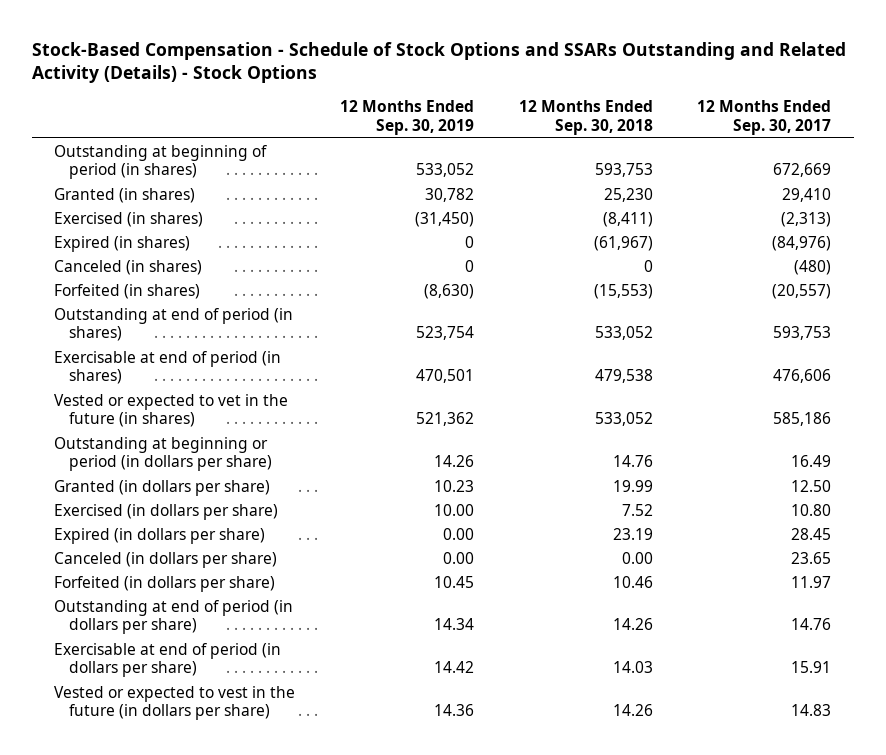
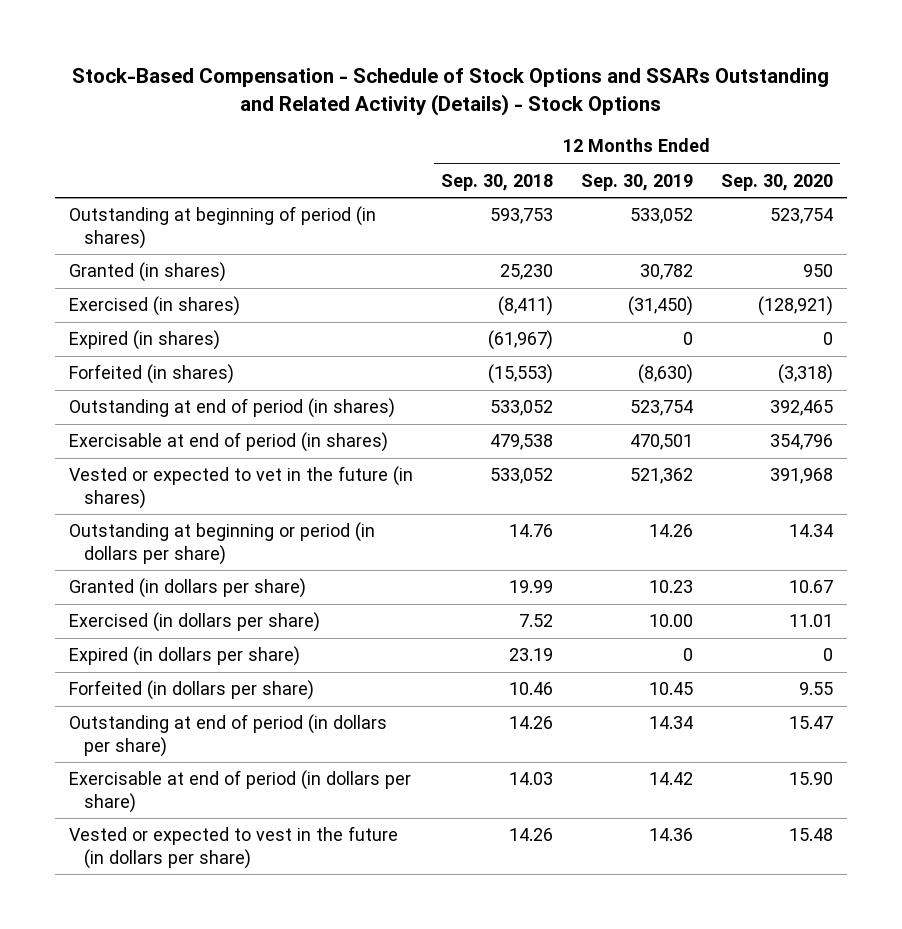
- | 12 Months Ended Sep. 30, 2019 | 12 Months Ended Sep. 30, 2018 | 12 Months Ended Sep. 30, 2017
+ | 12 Months Ended Sep. 30, 2018 | 12 Months Ended Sep. 30, 2019 | 12 Months Ended Sep. 30, 2020
- Canceled (in shares) | 0 | 0 | (480)
- Expired (in dollars per share) | 0.00 | 23.19 | 28.45
- Canceled (in dollars per share) | 0.00 | 0.00 | 23.65
+ Expired (in dollars per share) | 23.19 | 0 | 0

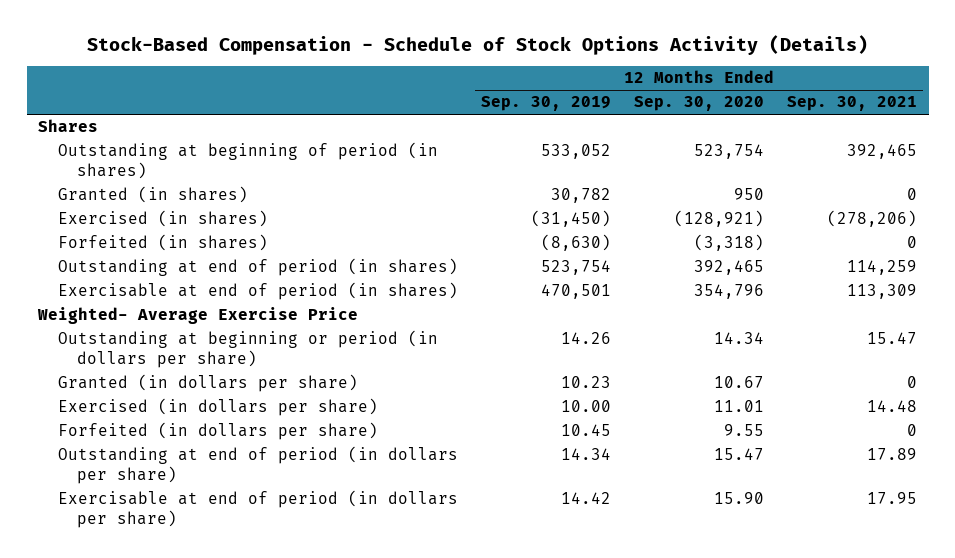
- Stock-Based Compensation - Schedule of Stock Options and SSARs Outstanding and Related Activity (Details) - Stock Options
+ Stock-Based Compensation - Schedule of Stock Options Activity (Details)
- | 12 Months Ended Sep. 30, 2018 | 12 Months Ended Sep. 30, 2019 | 12 Months Ended Sep. 30, 2020
+ | 12 Months Ended Sep. 30, 2019 | 12 Months Ended Sep. 30, 2020 | 12 Months Ended Sep. 30, 2021
+ Shares
- Expired (in shares) | (61,967) | 0 | 0
- Vested or expected to vet in the future (in shares) | 533,052 | 521,362 | 391,968
+ Weighted- Average Exercise Price
- Expired (in dollars per share) | 23.19 | 0 | 0
- Vested or expected to vest in the future (in dollars per share) | 14.26 | 14.36 | 15.48

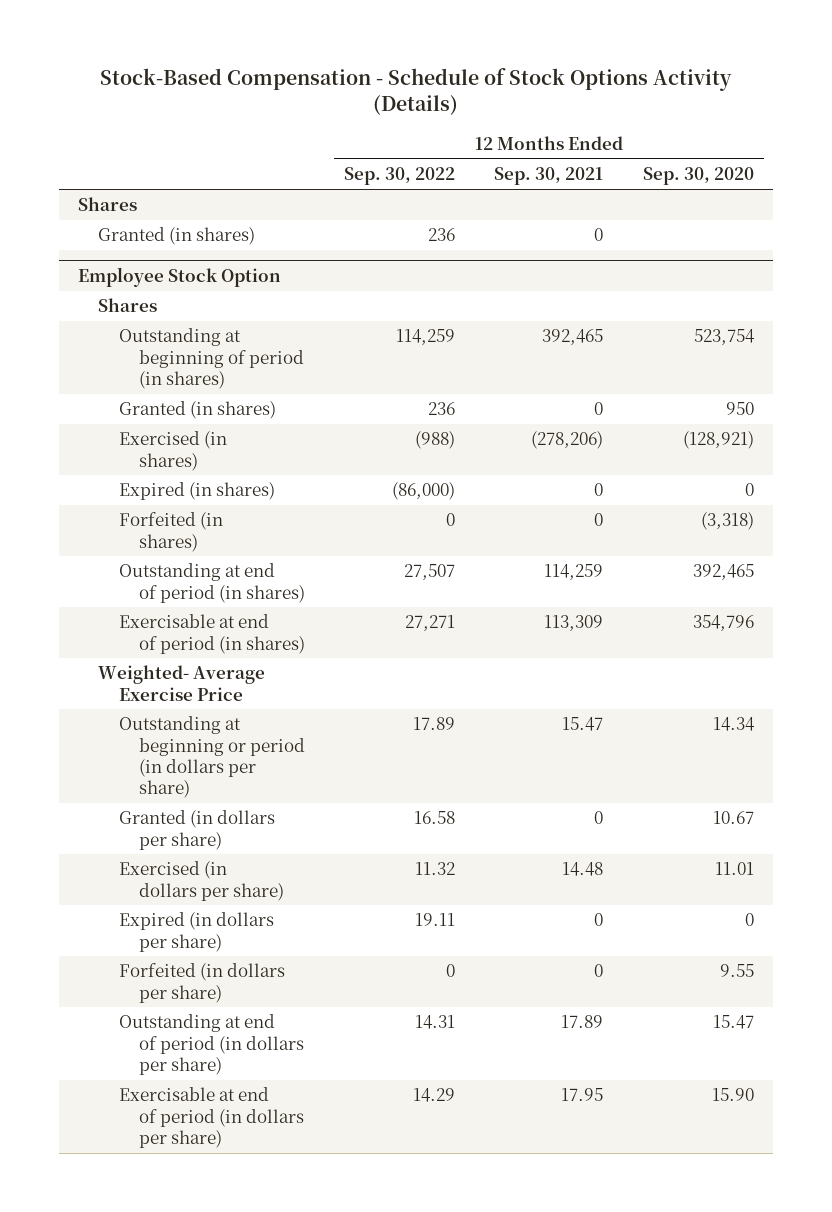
- | 12 Months Ended Sep. 30, 2019 | 12 Months Ended Sep. 30, 2020 | 12 Months Ended Sep. 30, 2021
+ | 12 Months Ended Sep. 30, 2022 | 12 Months Ended Sep. 30, 2021 | 12 Months Ended Sep. 30, 2020
+ Granted (in shares) | 236 | 0 |
+ Employee Stock Option
+ Shares
+ Expired (in shares) | (86,000) | 0 | 0
+ Expired (in dollars per share) | 19.11 | 0 | 0

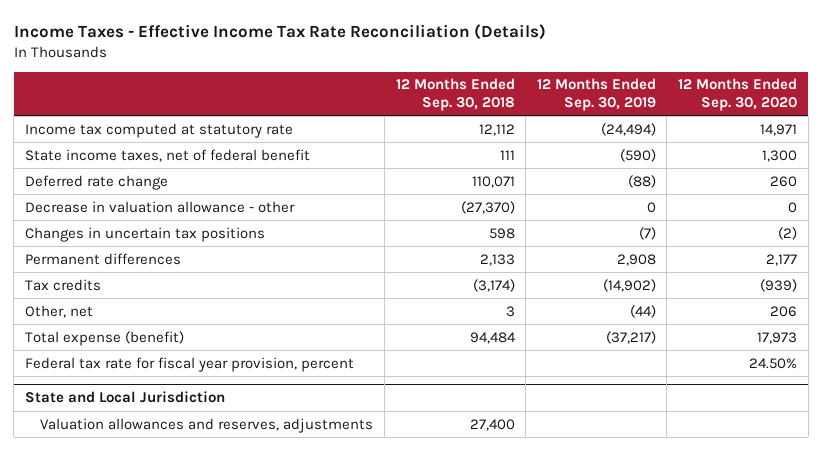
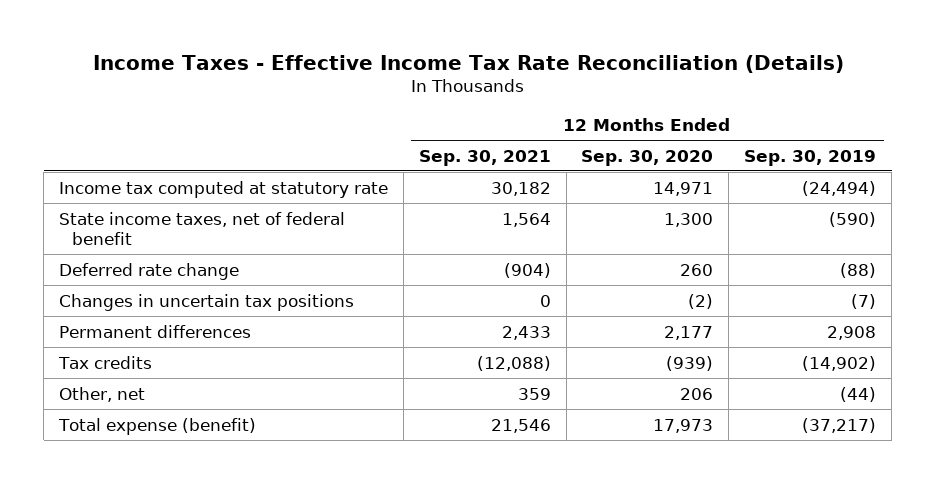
- | 12 Months Ended Sep. 30, 2018 | 12 Months Ended Sep. 30, 2019 | 12 Months Ended Sep. 30, 2020
+ | 12 Months Ended Sep. 30, 2021 | 12 Months Ended Sep. 30, 2020 | 12 Months Ended Sep. 30, 2019
- Decrease in valuation allowance - other | (27,370) | 0 | 0
- Federal tax rate for fiscal year provision, percent | | | 24.50%
- State and Local Jurisdiction
- Valuation allowances and reserves, adjustments | 27,400 | |

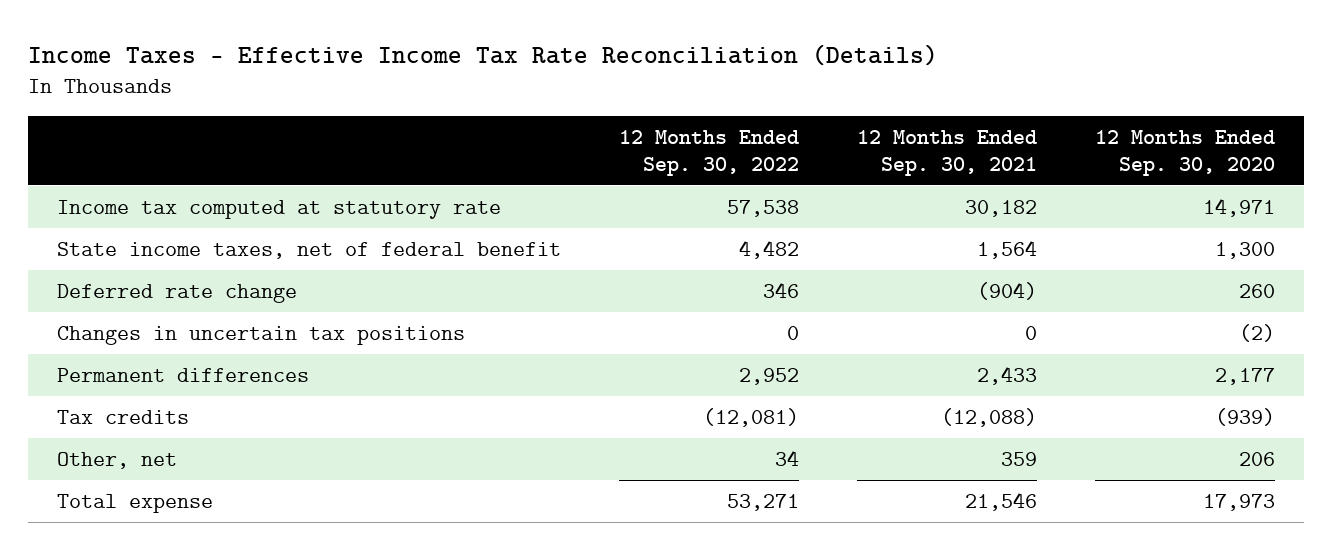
- | 12 Months Ended Sep. 30, 2021 | 12 Months Ended Sep. 30, 2020 | 12 Months Ended Sep. 30, 2019
+ | 12 Months Ended Sep. 30, 2022 | 12 Months Ended Sep. 30, 2021 | 12 Months Ended Sep. 30, 2020
- Total expense (benefit) | 21,546 | 17,973 | (37,217)
+ Total expense | 53,271 | 21,546 | 17,973

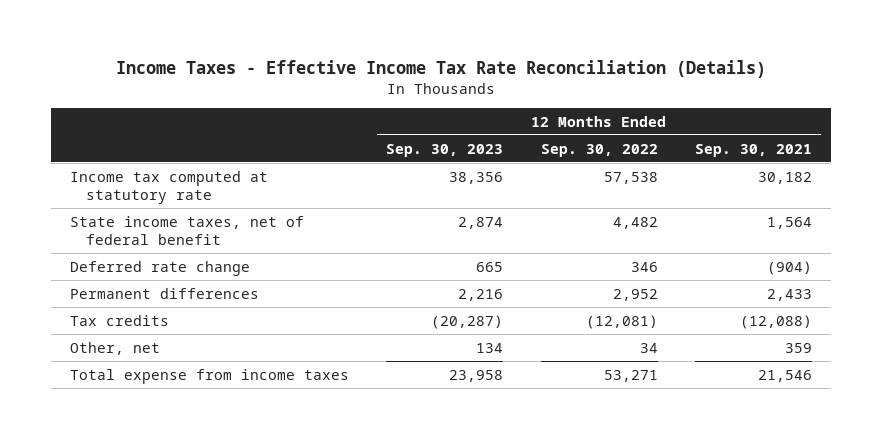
- | 12 Months Ended Sep. 30, 2022 | 12 Months Ended Sep. 30, 2021 | 12 Months Ended Sep. 30, 2020
+ | 12 Months Ended Sep. 30, 2023 | 12 Months Ended Sep. 30, 2022 | 12 Months Ended Sep. 30, 2021
- Changes in uncertain tax positions | 0 | 0 | (2)
- Total expense | 53,271 | 21,546 | 17,973
+ Total expense from income taxes | 23,958 | 53,271 | 21,546

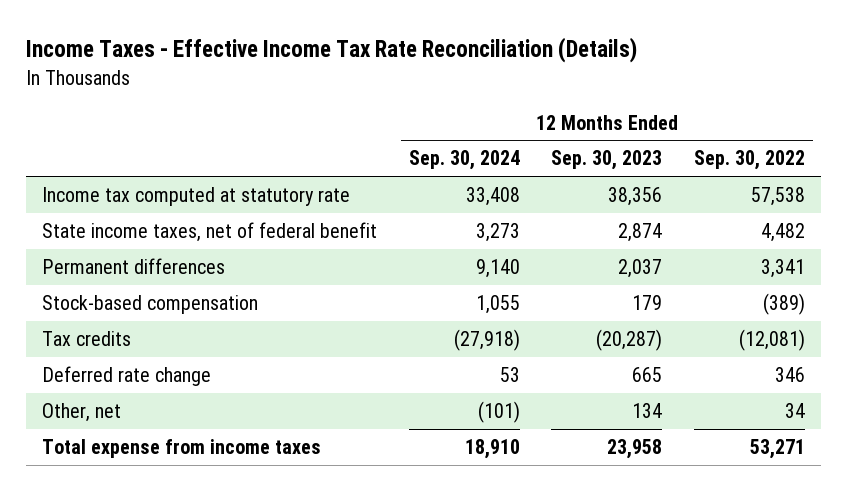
- | 12 Months Ended Sep. 30, 2023 | 12 Months Ended Sep. 30, 2022 | 12 Months Ended Sep. 30, 2021
+ | 12 Months Ended Sep. 30, 2024 | 12 Months Ended Sep. 30, 2023 | 12 Months Ended Sep. 30, 2022
- Permanent differences | 2,216 | 2,952 | 2,433
+ Permanent differences | 9,140 | 2,037 | 3,341
+ Stock-based compensation | 1,055 | 179 | (389)
moved down: Deferred rate change | 53 | 665 | 346

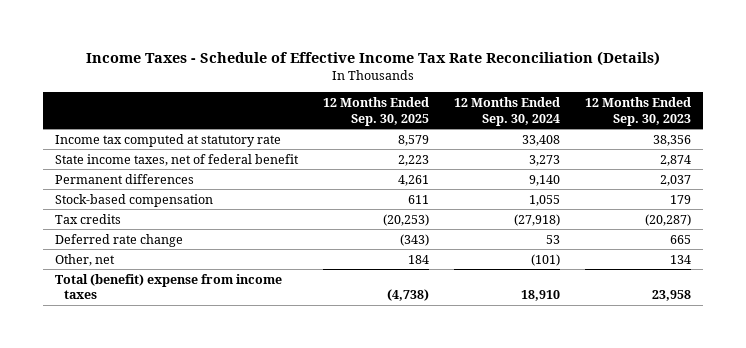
- Income Taxes - Effective Income Tax Rate Reconciliation (Details)
+ Income Taxes - Schedule of Effective Income Tax Rate Reconciliation (Details)
- | 12 Months Ended Sep. 30, 2024 | 12 Months Ended Sep. 30, 2023 | 12 Months Ended Sep. 30, 2022
+ | 12 Months Ended Sep. 30, 2025 | 12 Months Ended Sep. 30, 2024 | 12 Months Ended Sep. 30, 2023
- Total expense from income taxes | 18,910 | 23,958 | 53,271
+ Total (benefit) expense from income taxes | (4,738) | 18,910 | 23,958

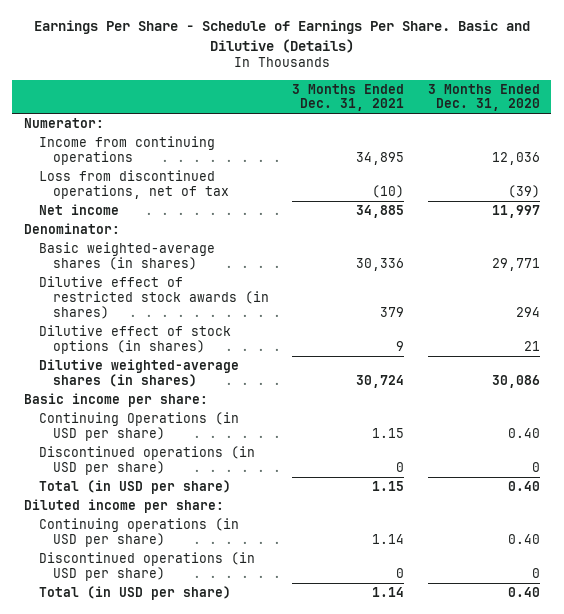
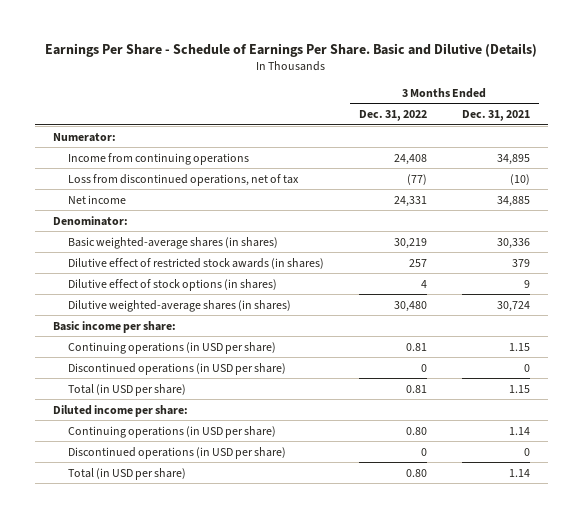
- | 3 Months Ended Dec. 31, 2021 | 3 Months Ended Dec. 31, 2020
+ | 3 Months Ended Dec. 31, 2022 | 3 Months Ended Dec. 31, 2021
- Continuing Operations (in USD per share) | 1.15 | 0.40
+ Continuing operations (in USD per share) | 0.81 | 1.15

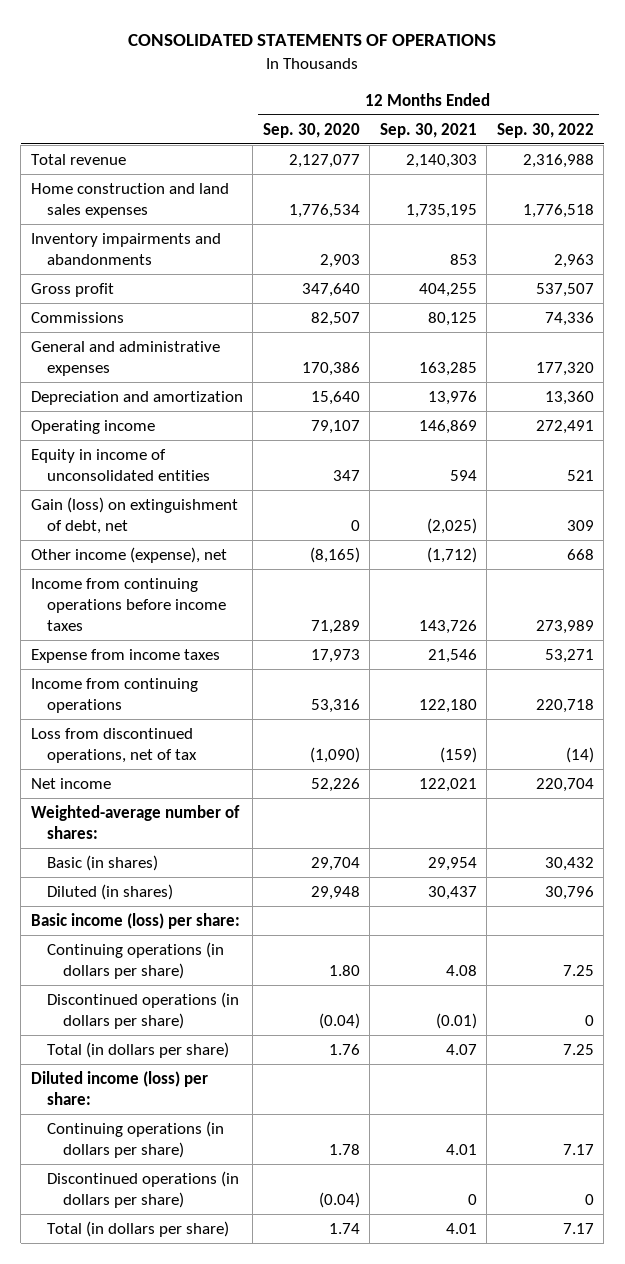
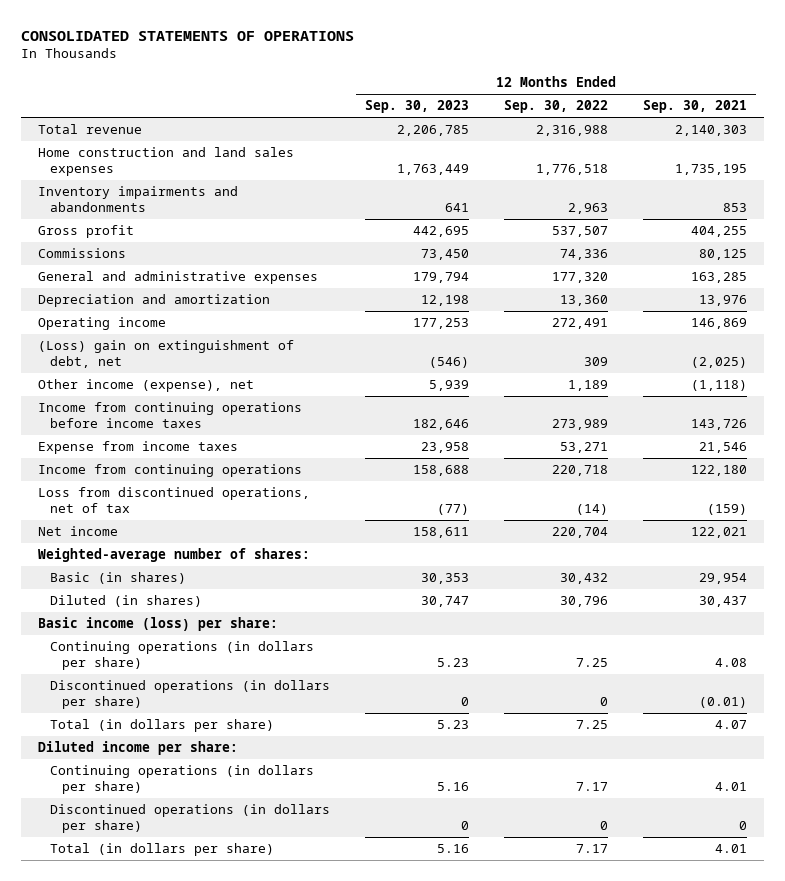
- | 12 Months Ended Sep. 30, 2020 | 12 Months Ended Sep. 30, 2021 | 12 Months Ended Sep. 30, 2022
+ | 12 Months Ended Sep. 30, 2023 | 12 Months Ended Sep. 30, 2022 | 12 Months Ended Sep. 30, 2021
- Equity in income of unconsolidated entities | 347 | 594 | 521
- Gain (loss) on extinguishment of debt, net | 0 | (2,025) | 309
- Other income (expense), net | (8,165) | (1,712) | 668
+ (Loss) gain on extinguishment of debt, net | (546) | 309 | (2,025)
+ Other income (expense), net | 5,939 | 1,189 | (1,118)
- Diluted income (loss) per share:
+ Diluted income per share:

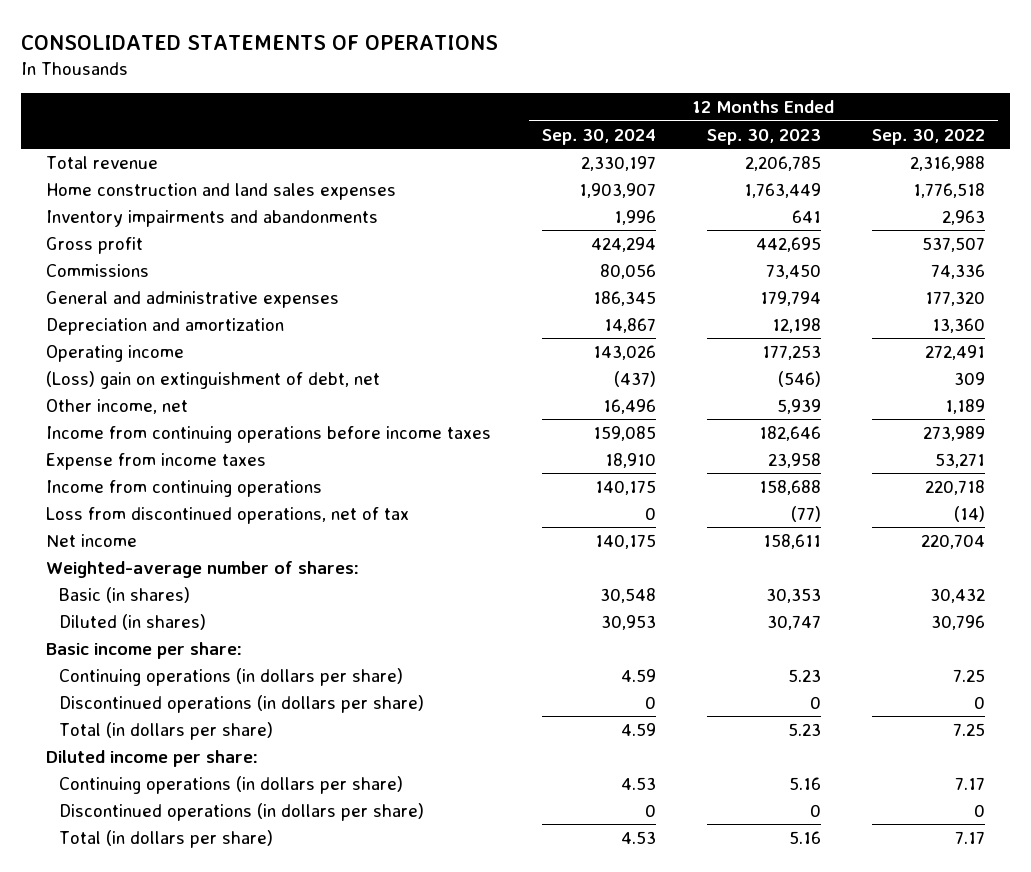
- | 12 Months Ended Sep. 30, 2023 | 12 Months Ended Sep. 30, 2022 | 12 Months Ended Sep. 30, 2021
+ | 12 Months Ended Sep. 30, 2024 | 12 Months Ended Sep. 30, 2023 | 12 Months Ended Sep. 30, 2022
- Other income (expense), net | 5,939 | 1,189 | (1,118)
+ Other income, net | 16,496 | 5,939 | 1,189
- Basic income (loss) per share:
+ Basic income per share:

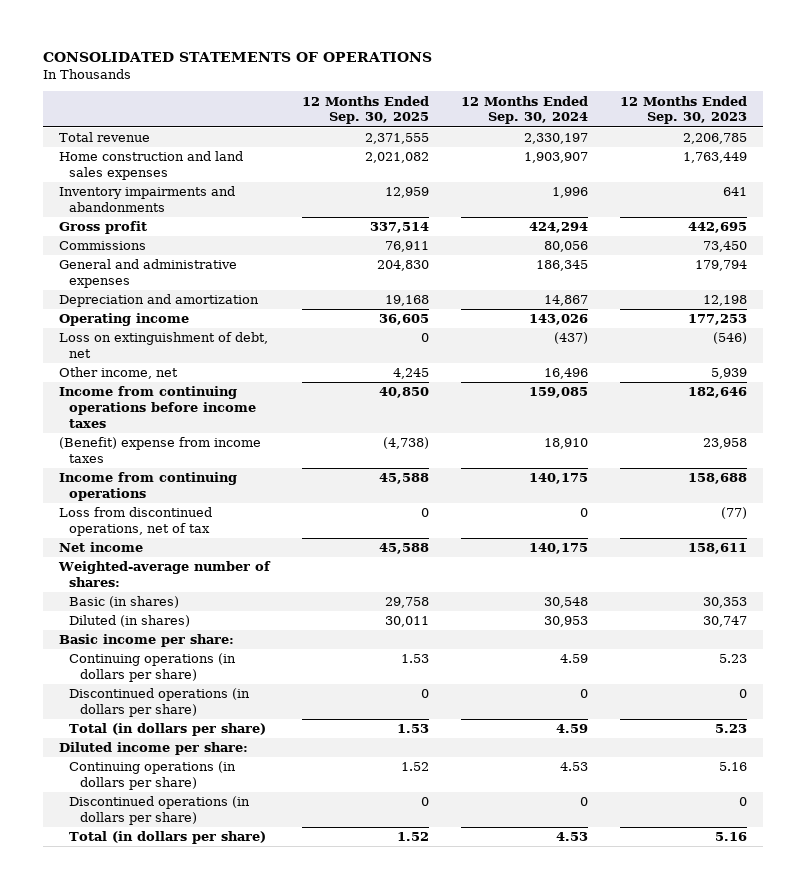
- | 12 Months Ended Sep. 30, 2024 | 12 Months Ended Sep. 30, 2023 | 12 Months Ended Sep. 30, 2022
+ | 12 Months Ended Sep. 30, 2025 | 12 Months Ended Sep. 30, 2024 | 12 Months Ended Sep. 30, 2023
- (Loss) gain on extinguishment of debt, net | (437) | (546) | 309
+ Loss on extinguishment of debt, net | 0 | (437) | (546)
- Expense from income taxes | 18,910 | 23,958 | 53,271
+ (Benefit) expense from income taxes | (4,738) | 18,910 | 23,958

